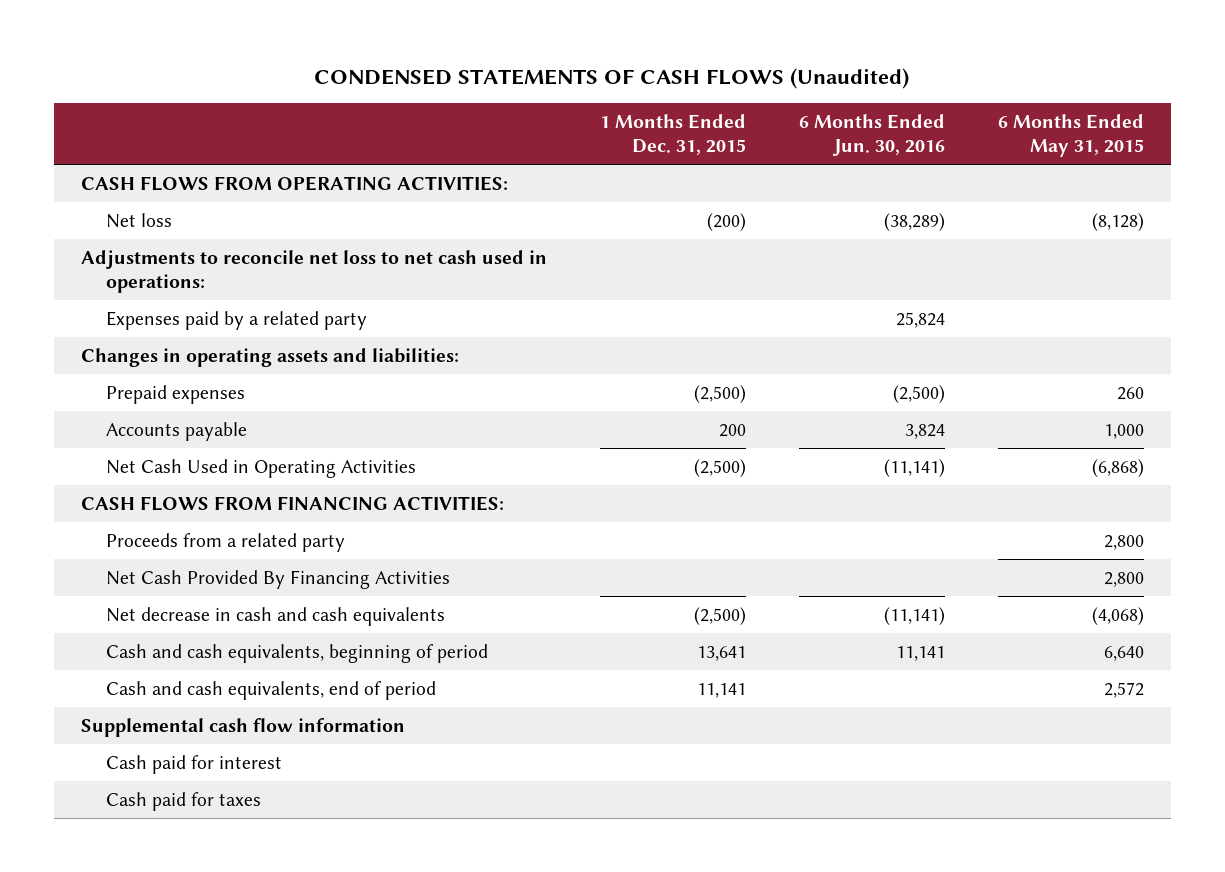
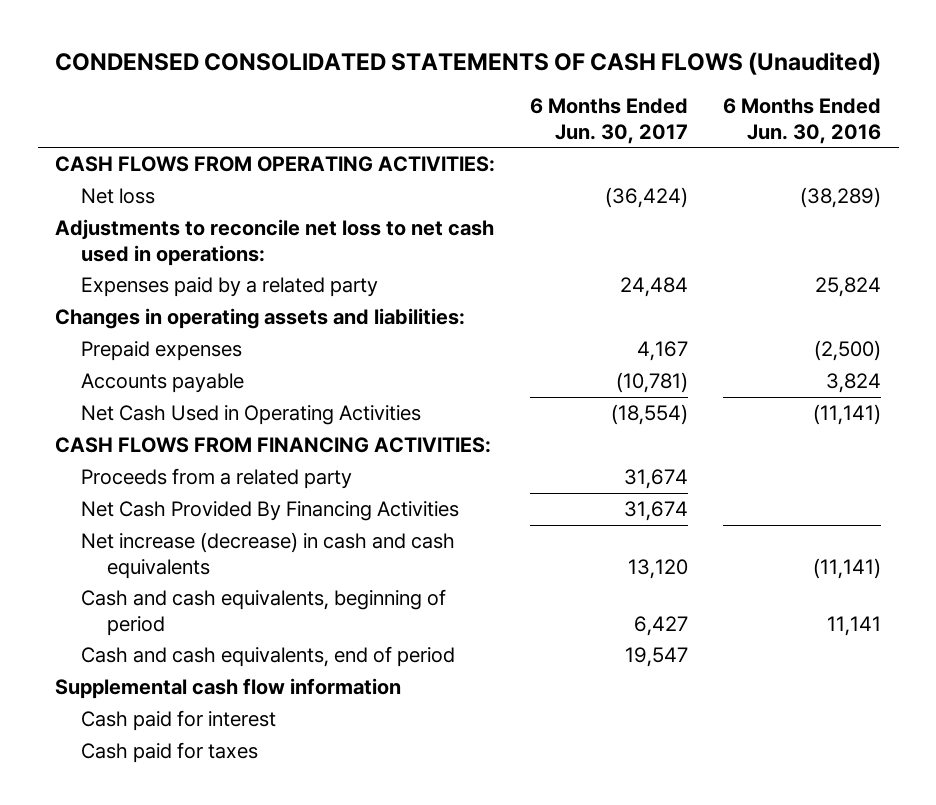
- CONDENSED STATEMENTS OF CASH FLOWS (Unaudited)
+ CONDENSED CONSOLIDATED STATEMENTS OF CASH FLOWS (Unaudited)
- | 1 Months Ended Dec. 31, 2015 | 6 Months Ended Jun. 30, 2016 | 6 Months Ended May 31, 2015
+ | 6 Months Ended Jun. 30, 2017 | 6 Months Ended Jun. 30, 2016
- Net decrease in cash and cash equivalents | (2,500) | (11,141) | (4,068)
+ Net increase (decrease) in cash and cash equivalents | 13,120 | (11,141)

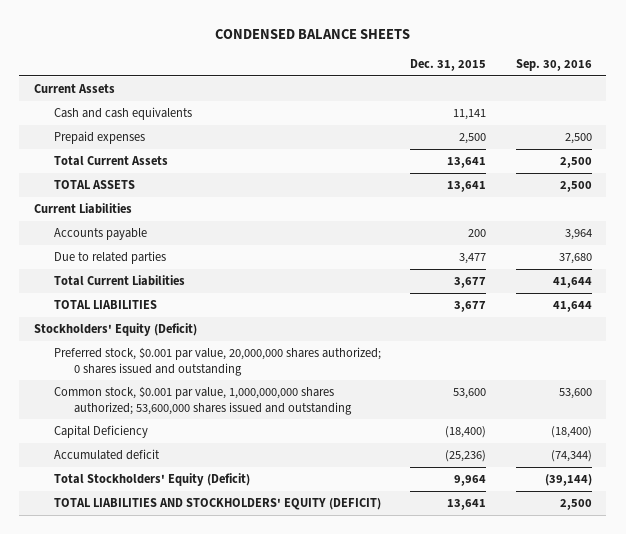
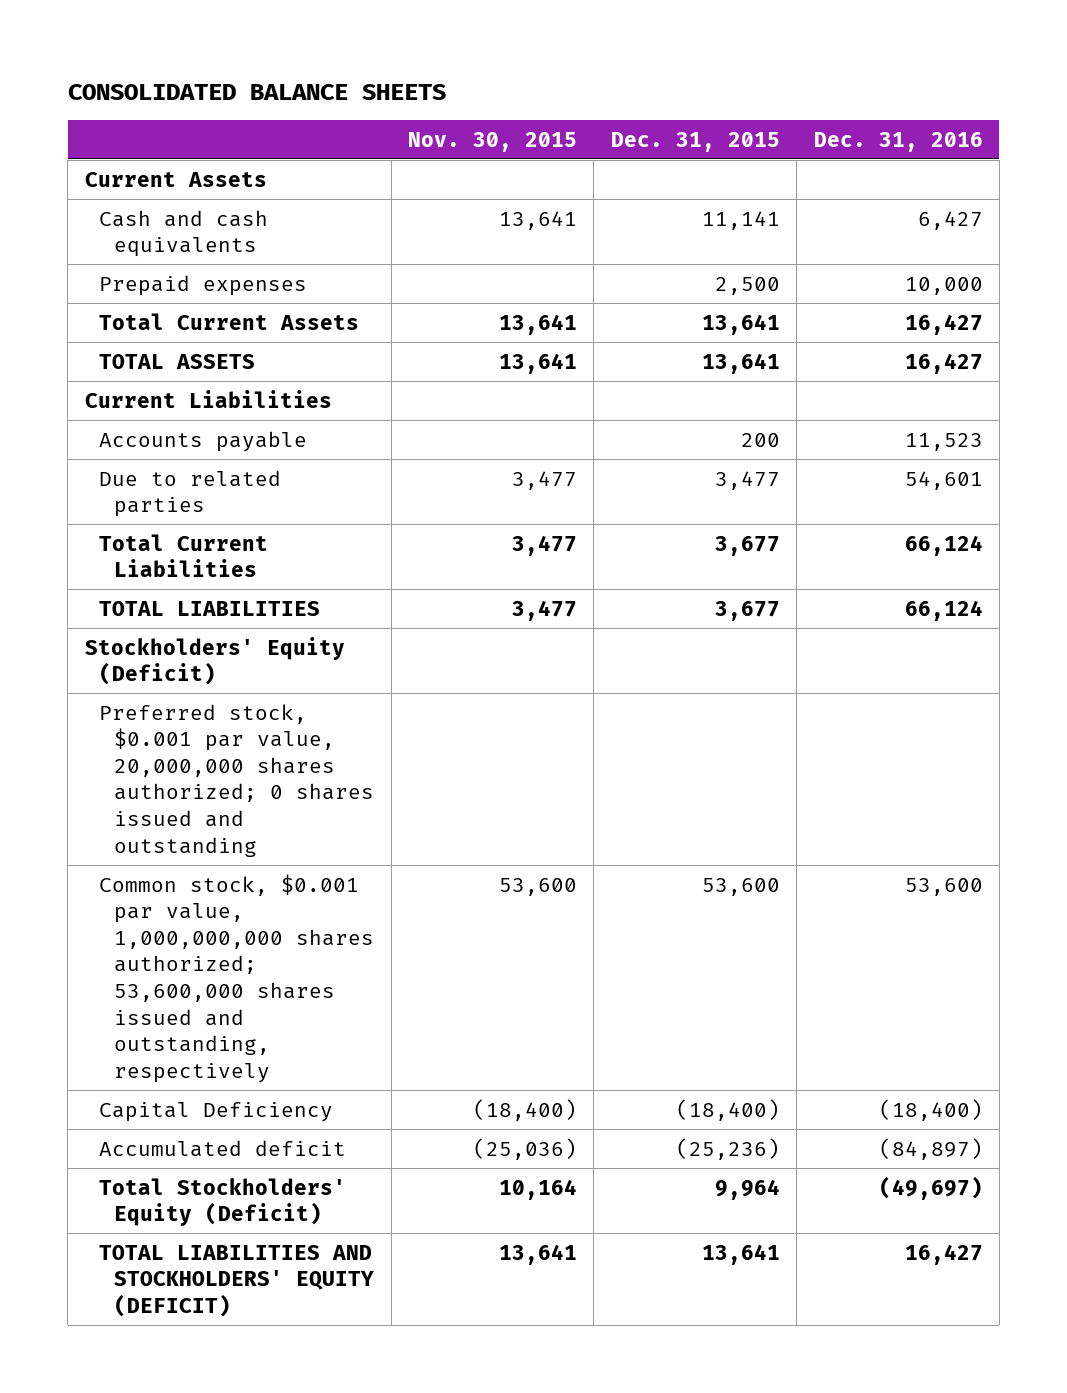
- CONDENSED BALANCE SHEETS
+ CONSOLIDATED BALANCE SHEETS
- | Dec. 31, 2015 | Sep. 30, 2016
+ | Nov. 30, 2015 | Dec. 31, 2015 | Dec. 31, 2016
- Common stock, $0.001 par value, 1,000,000,000 shares authorized; 53,600,000 shares issued and outstanding | 53,600 | 53,600
+ Common stock, $0.001 par value, 1,000,000,000 shares authorized; 53,600,000 shares issued and outstanding, respectively | 53,600 | 53,600 | 53,600

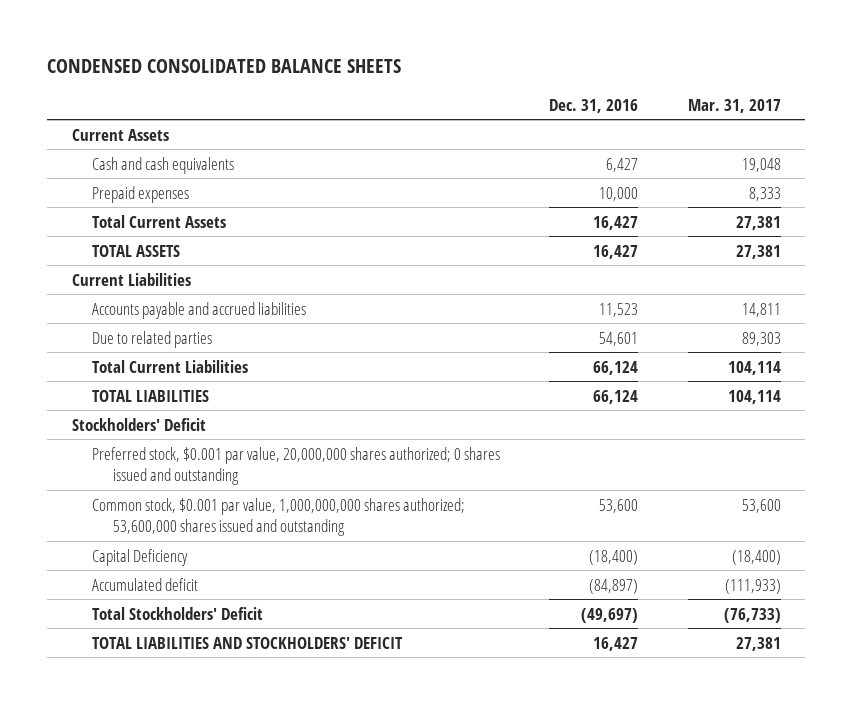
- CONSOLIDATED BALANCE SHEETS
+ CONDENSED CONSOLIDATED BALANCE SHEETS
- | Nov. 30, 2015 | Dec. 31, 2015 | Dec. 31, 2016
+ | Dec. 31, 2016 | Mar. 31, 2017
- Accounts payable | | 200 | 11,523
+ Accounts payable and accrued liabilities | 11,523 | 14,811
- Stockholders' Equity (Deficit)
+ Stockholders' Deficit
- Common stock, $0.001 par value, 1,000,000,000 shares authorized; 53,600,000 shares issued and outstanding, respectively | 53,600 | 53,600 | 53,600
+ Common stock, $0.001 par value, 1,000,000,000 shares authorized; 53,600,000 shares issued and outstanding | 53,600 | 53,600
- Total Stockholders' Equity (Deficit) | 10,164 | 9,964 | (49,697)
- TOTAL LIABILITIES AND STOCKHOLDERS' EQUITY (DEFICIT) | 13,641 | 13,641 | 16,427
+ Total Stockholders' Deficit | (49,697) | (76,733)
+ TOTAL LIABILITIES AND STOCKHOLDERS' DEFICIT | 16,427 | 27,381

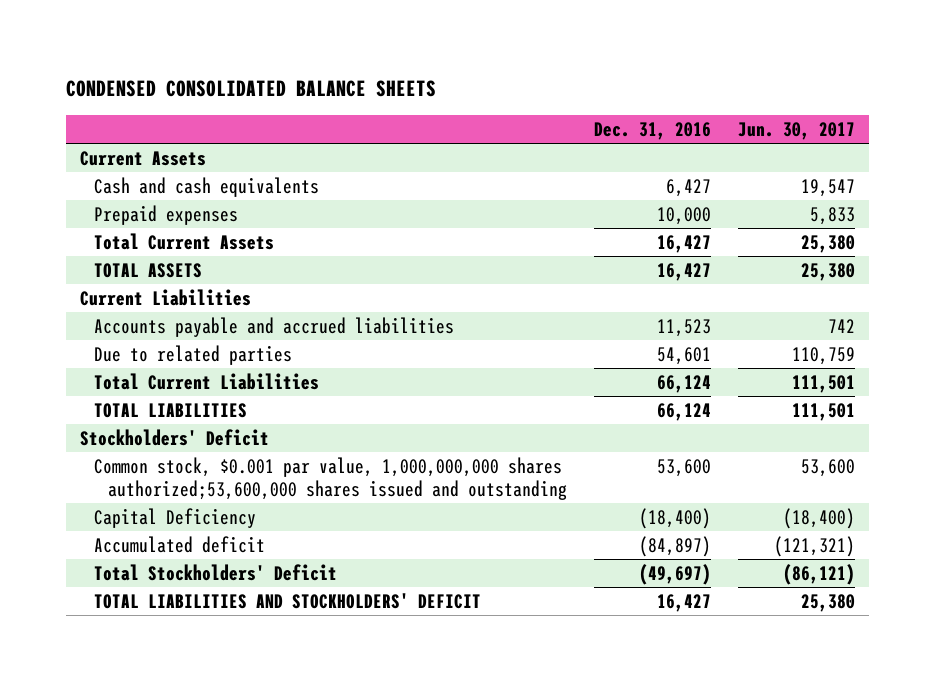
- | Dec. 31, 2016 | Mar. 31, 2017
+ | Dec. 31, 2016 | Jun. 30, 2017
- Preferred stock, $0.001 par value, 20,000,000 shares authorized; 0 shares issued and outstanding
- Common stock, $0.001 par value, 1,000,000,000 shares authorized; 53,600,000 shares issued and outstanding | 53,600 | 53,600
+ Common stock, $0.001 par value, 1,000,000,000 shares authorized;53,600,000 shares issued and outstanding | 53,600 | 53,600

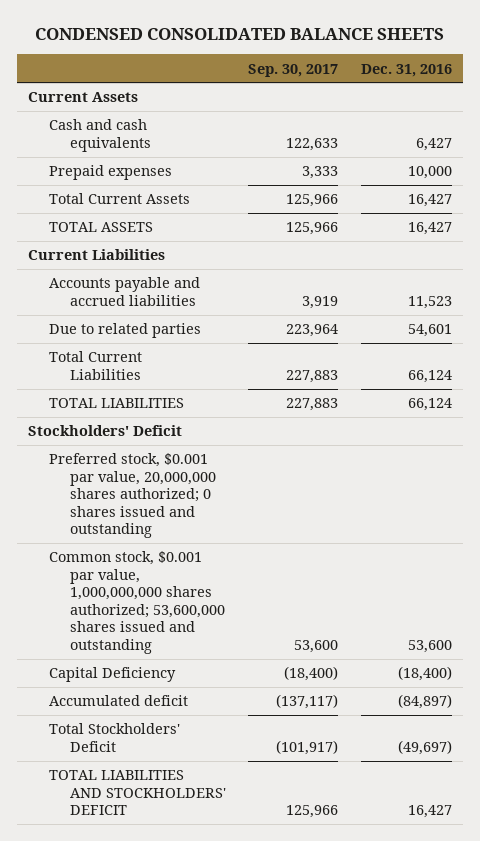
- | Dec. 31, 2016 | Jun. 30, 2017
+ | Sep. 30, 2017 | Dec. 31, 2016
- Common stock, $0.001 par value, 1,000,000,000 shares authorized;53,600,000 shares issued and outstanding | 53,600 | 53,600
+ Preferred stock, $0.001 par value, 20,000,000 shares authorized; 0 shares issued and outstanding
+ Common stock, $0.001 par value, 1,000,000,000 shares authorized; 53,600,000 shares issued and outstanding | 53,600 | 53,600

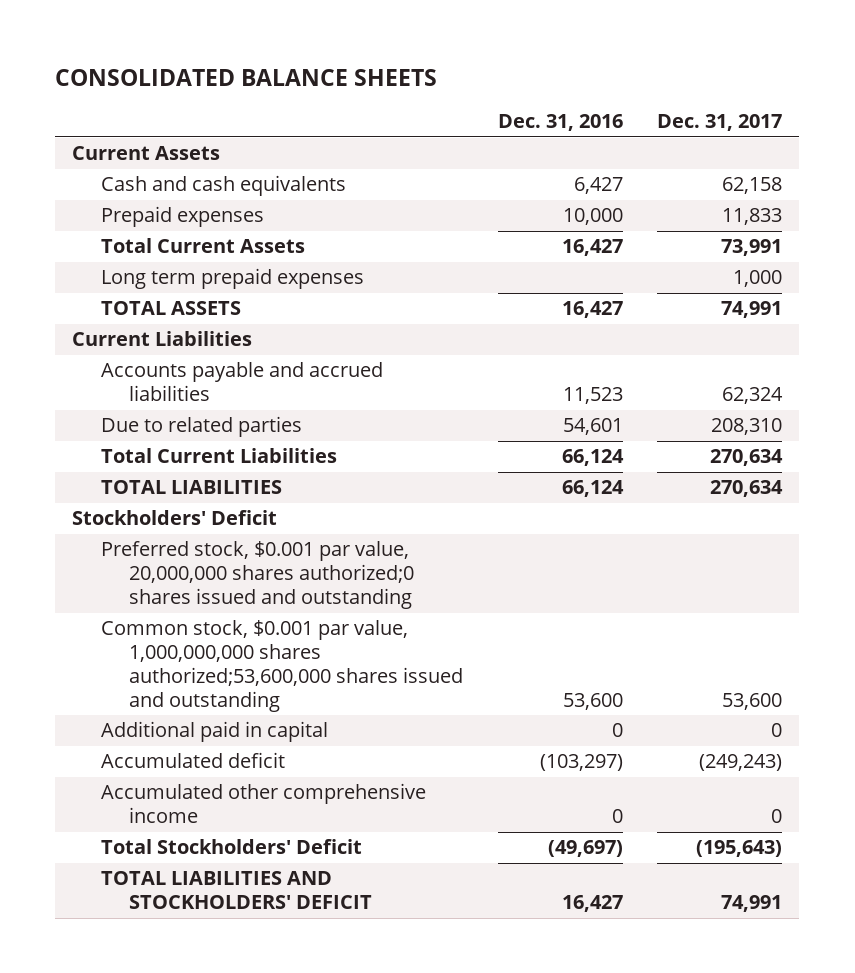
- CONDENSED CONSOLIDATED BALANCE SHEETS
+ CONSOLIDATED BALANCE SHEETS
- | Sep. 30, 2017 | Dec. 31, 2016
+ | Dec. 31, 2016 | Dec. 31, 2017
+ Long term prepaid expenses | | 1,000
- Preferred stock, $0.001 par value, 20,000,000 shares authorized; 0 shares issued and outstanding
- Common stock, $0.001 par value, 1,000,000,000 shares authorized; 53,600,000 shares issued and outstanding | 53,600 | 53,600
- Capital Deficiency | (18,400) | (18,400)
- Accumulated deficit | (137,117) | (84,897)
+ Preferred stock, $0.001 par value, 20,000,000 shares authorized;0 shares issued and outstanding
+ Common stock, $0.001 par value, 1,000,000,000 shares authorized;53,600,000 shares issued and outstanding | 53,600 | 53,600
+ Additional paid in capital | 0 | 0
+ Accumulated deficit | (103,297) | (249,243)
+ Accumulated other comprehensive income | 0 | 0

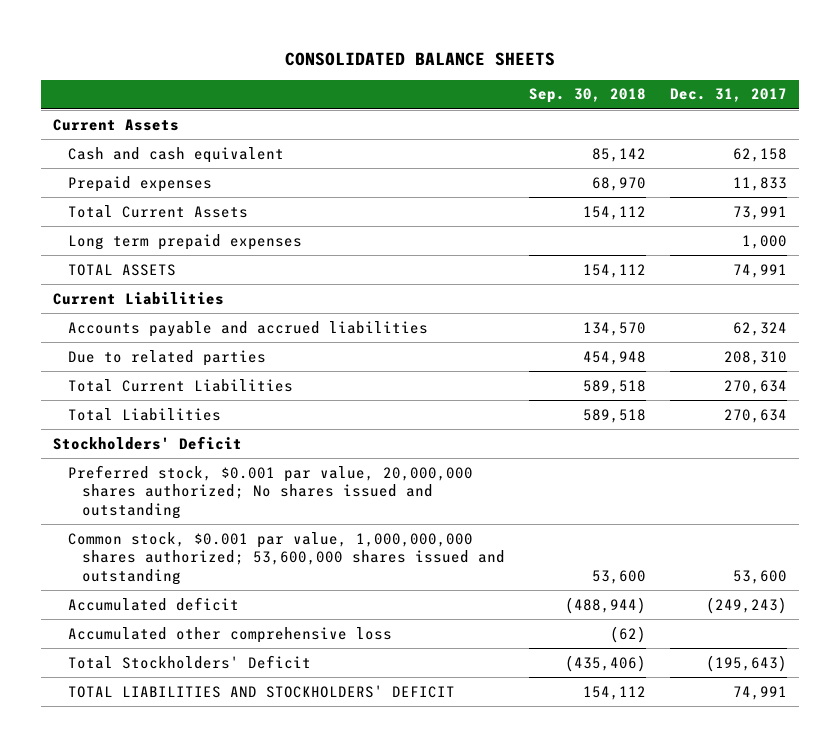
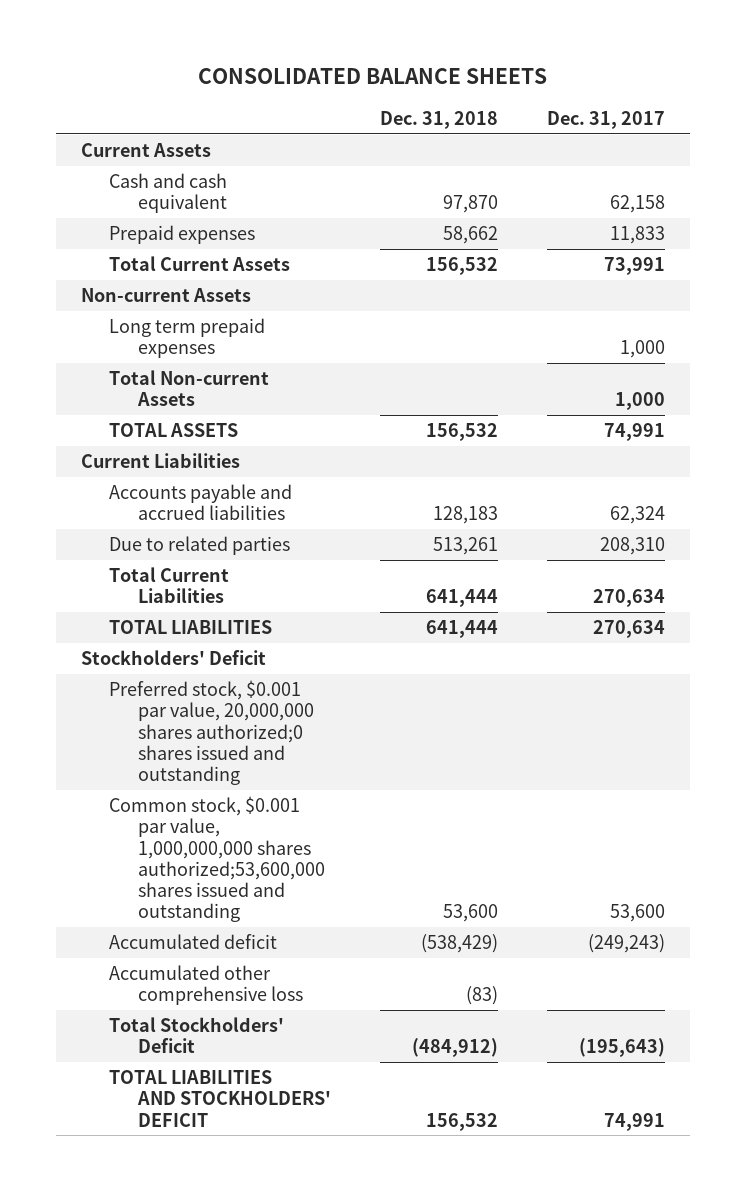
- | Sep. 30, 2018 | Dec. 31, 2017
+ | Dec. 31, 2018 | Dec. 31, 2017
+ Non-current Assets
+ Total Non-current Assets | | 1,000
- Total Liabilities | 589,518 | 270,634
+ TOTAL LIABILITIES | 641,444 | 270,634
- Preferred stock, $0.001 par value, 20,000,000 shares authorized; No shares issued and outstanding
- Common stock, $0.001 par value, 1,000,000,000 shares authorized; 53,600,000 shares issued and outstanding | 53,600 | 53,600
+ Preferred stock, $0.001 par value, 20,000,000 shares authorized;0 shares issued and outstanding
+ Common stock, $0.001 par value, 1,000,000,000 shares authorized;53,600,000 shares issued and outstanding | 53,600 | 53,600

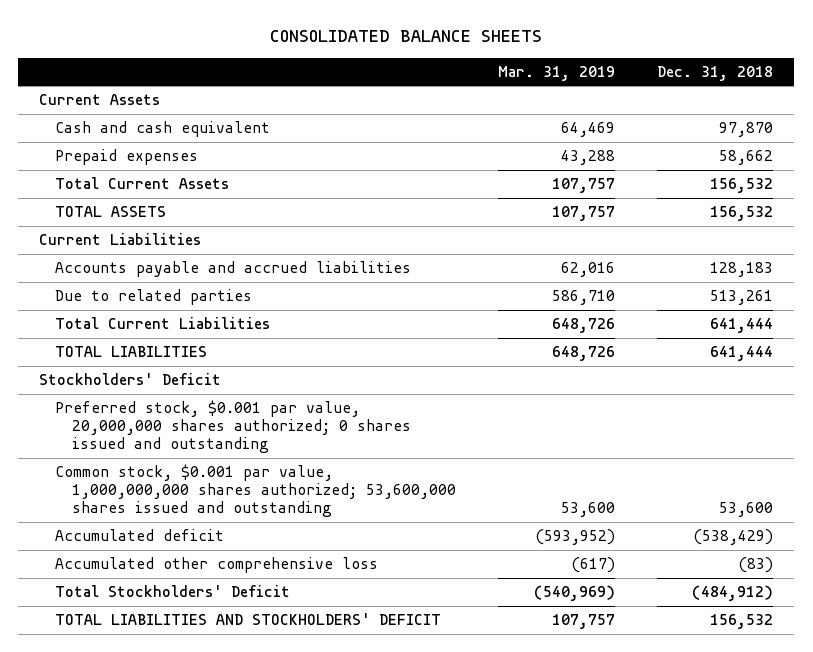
- | Dec. 31, 2018 | Dec. 31, 2017
+ | Mar. 31, 2019 | Dec. 31, 2018
- Non-current Assets
- Long term prepaid expenses | | 1,000
- Total Non-current Assets | | 1,000
- Preferred stock, $0.001 par value, 20,000,000 shares authorized;0 shares issued and outstanding
- Common stock, $0.001 par value, 1,000,000,000 shares authorized;53,600,000 shares issued and outstanding | 53,600 | 53,600
+ Preferred stock, $0.001 par value, 20,000,000 shares authorized; 0 shares issued and outstanding
+ Common stock, $0.001 par value, 1,000,000,000 shares authorized; 53,600,000 shares issued and outstanding | 53,600 | 53,600

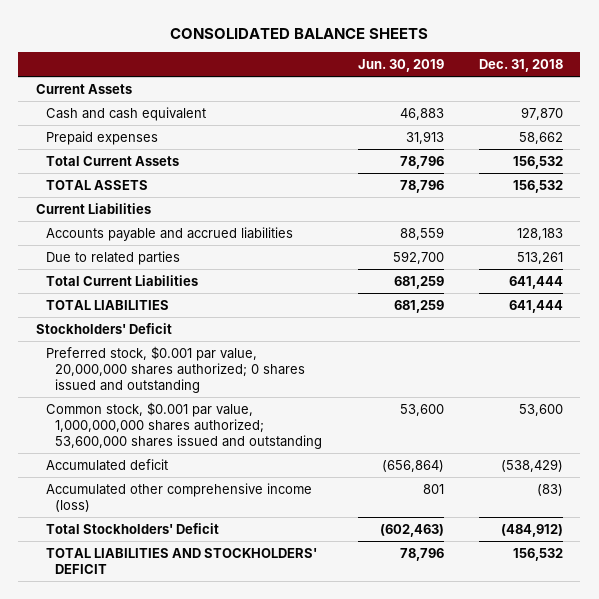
- | Mar. 31, 2019 | Dec. 31, 2018
+ | Jun. 30, 2019 | Dec. 31, 2018
- Accumulated other comprehensive loss | (617) | (83)
+ Accumulated other comprehensive income (loss) | 801 | (83)

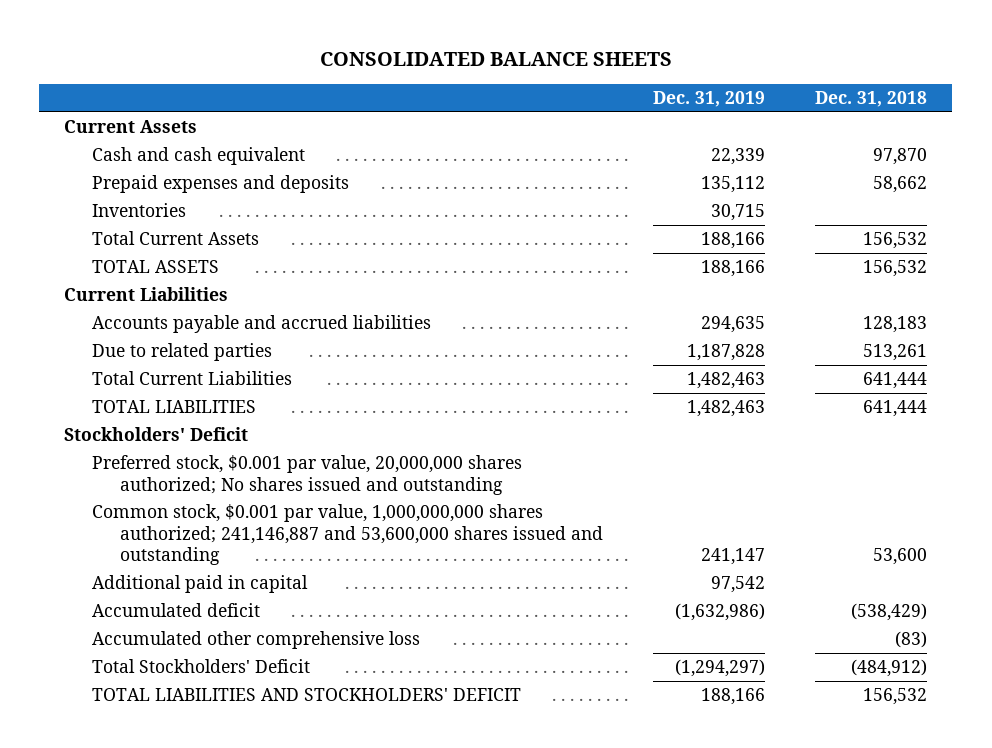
- | Jun. 30, 2019 | Dec. 31, 2018
+ | Dec. 31, 2019 | Dec. 31, 2018
- Prepaid expenses | 31,913 | 58,662
+ Prepaid expenses and deposits | 135,112 | 58,662
+ Inventories | 30,715 |
- Preferred stock, $0.001 par value, 20,000,000 shares authorized; 0 shares issued and outstanding
- Common stock, $0.001 par value, 1,000,000,000 shares authorized; 53,600,000 shares issued and outstanding | 53,600 | 53,600
+ Preferred stock, $0.001 par value, 20,000,000 shares authorized; No shares issued and outstanding
+ Common stock, $0.001 par value, 1,000,000,000 shares authorized; 241,146,887 and 53,600,000 shares issued and outstanding | 241,147 | 53,600
+ Additional paid in capital | 97,542 |
- Accumulated other comprehensive income (loss) | 801 | (83)
+ Accumulated other comprehensive loss | | (83)

